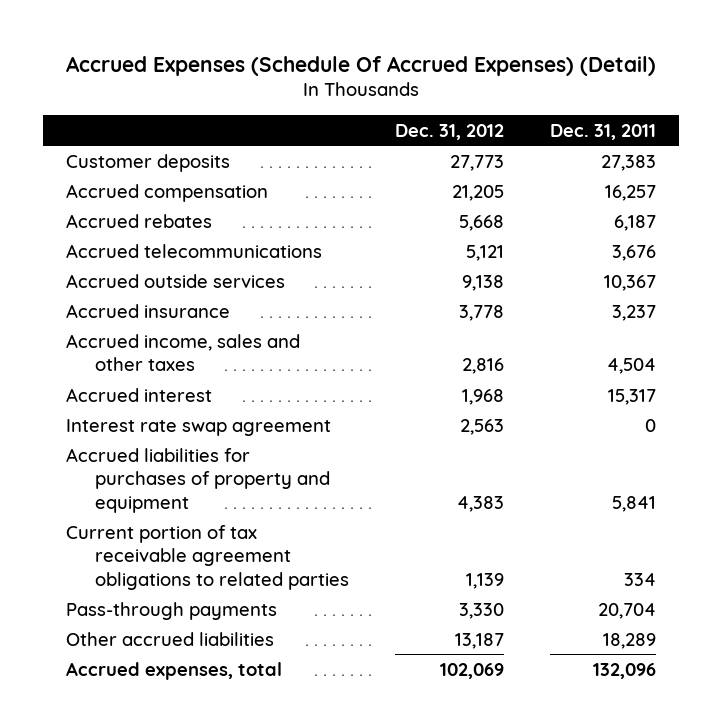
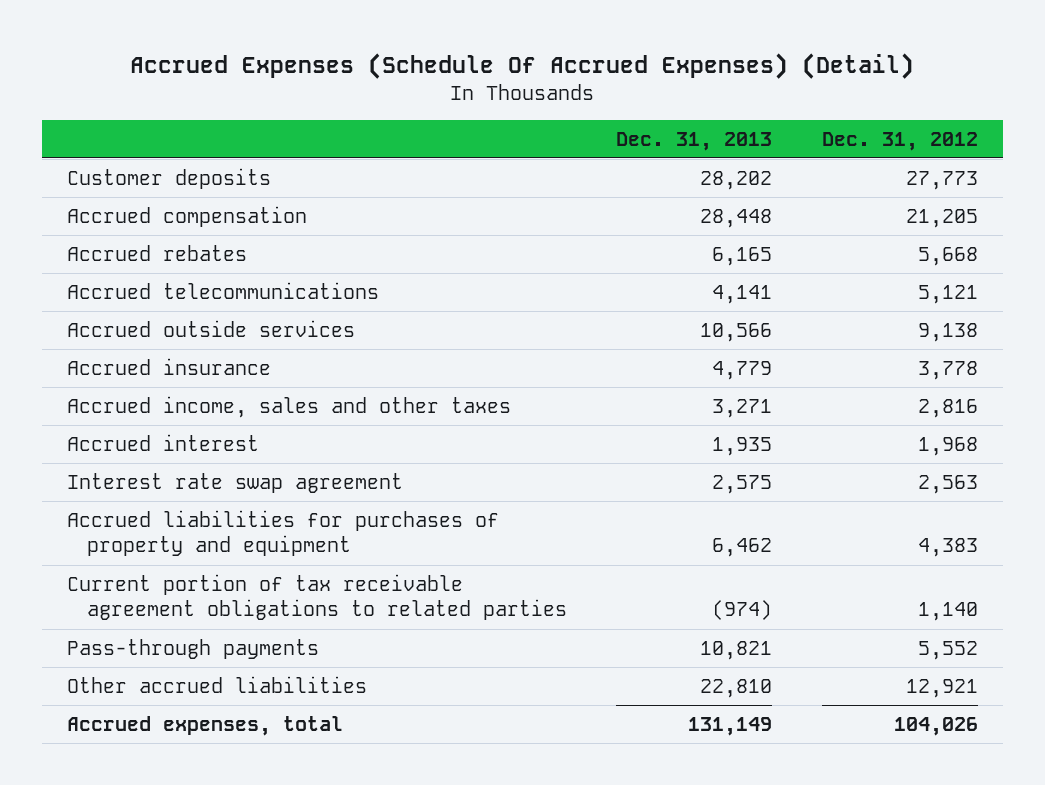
- | Dec. 31, 2012 | Dec. 31, 2011
+ | Dec. 31, 2013 | Dec. 31, 2012
- Current portion of tax receivable agreement obligations to related parties | 1,139 | 334
- Pass-through payments | 3,330 | 20,704
- Other accrued liabilities | 13,187 | 18,289
- Accrued expenses, total | 102,069 | 132,096
+ Current portion of tax receivable agreement obligations to related parties | (974) | 1,140
+ Pass-through payments | 10,821 | 5,552
+ Other accrued liabilities | 22,810 | 12,921
+ Accrued expenses, total | 131,149 | 104,026

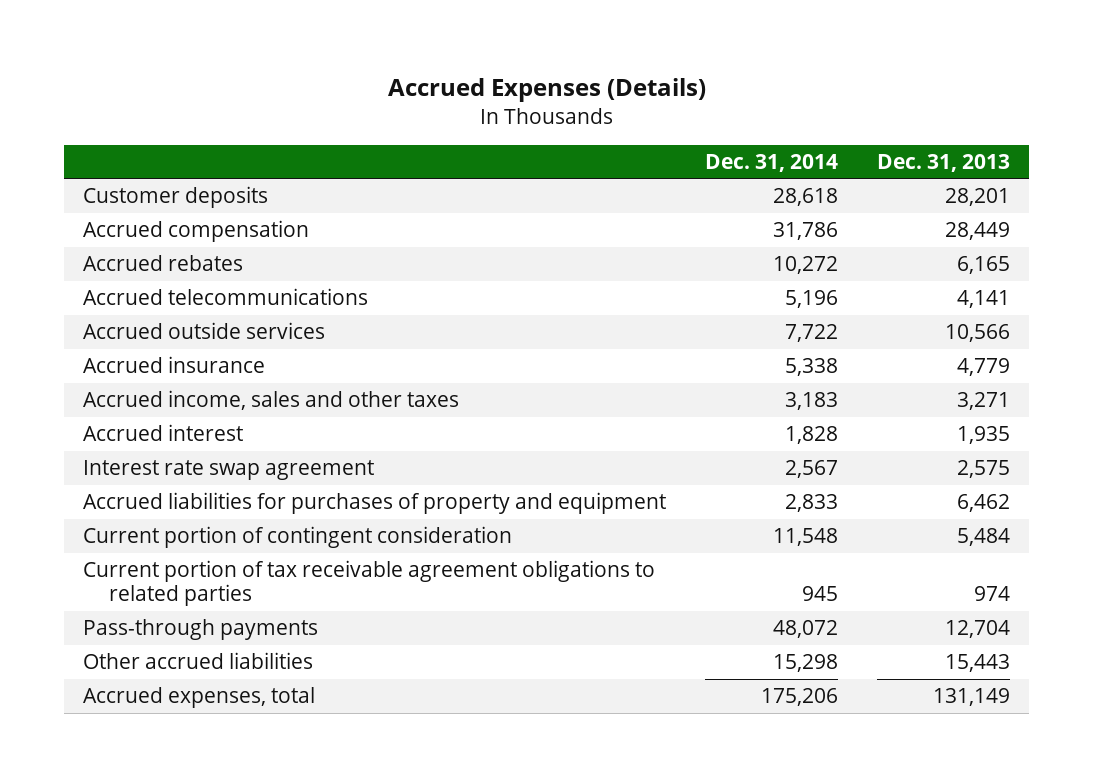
- Accrued Expenses (Schedule Of Accrued Expenses) (Detail)
+ Accrued Expenses (Details)
- | Dec. 31, 2013 | Dec. 31, 2012
+ | Dec. 31, 2014 | Dec. 31, 2013
- Customer deposits | 28,202 | 27,773
- Accrued compensation | 28,448 | 21,205
+ Customer deposits | 28,618 | 28,201
+ Accrued compensation | 31,786 | 28,449
- Current portion of tax receivable agreement obligations to related parties | (974) | 1,140
- Pass-through payments | 10,821 | 5,552
- Other accrued liabilities | 22,810 | 12,921
+ Current portion of contingent consideration | 11,548 | 5,484
+ Current portion of tax receivable agreement obligations to related parties | 945 | 974
+ Pass-through payments | 48,072 | 12,704
+ Other accrued liabilities | 15,298 | 15,443

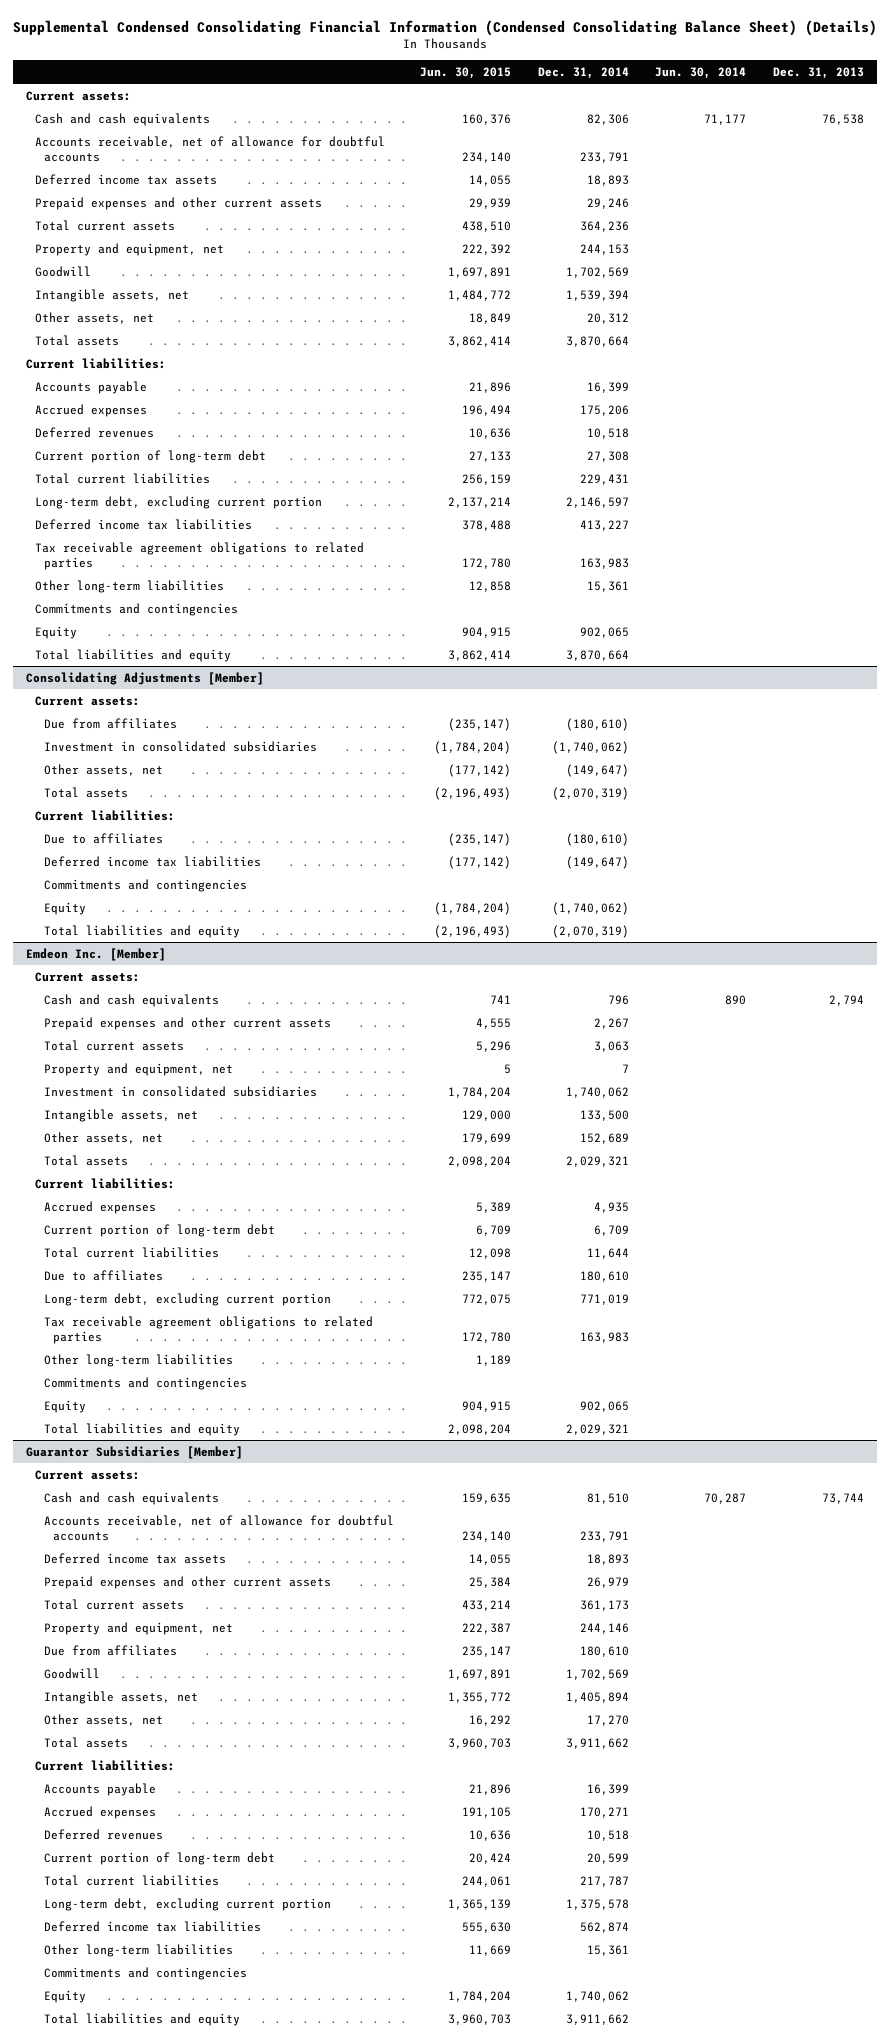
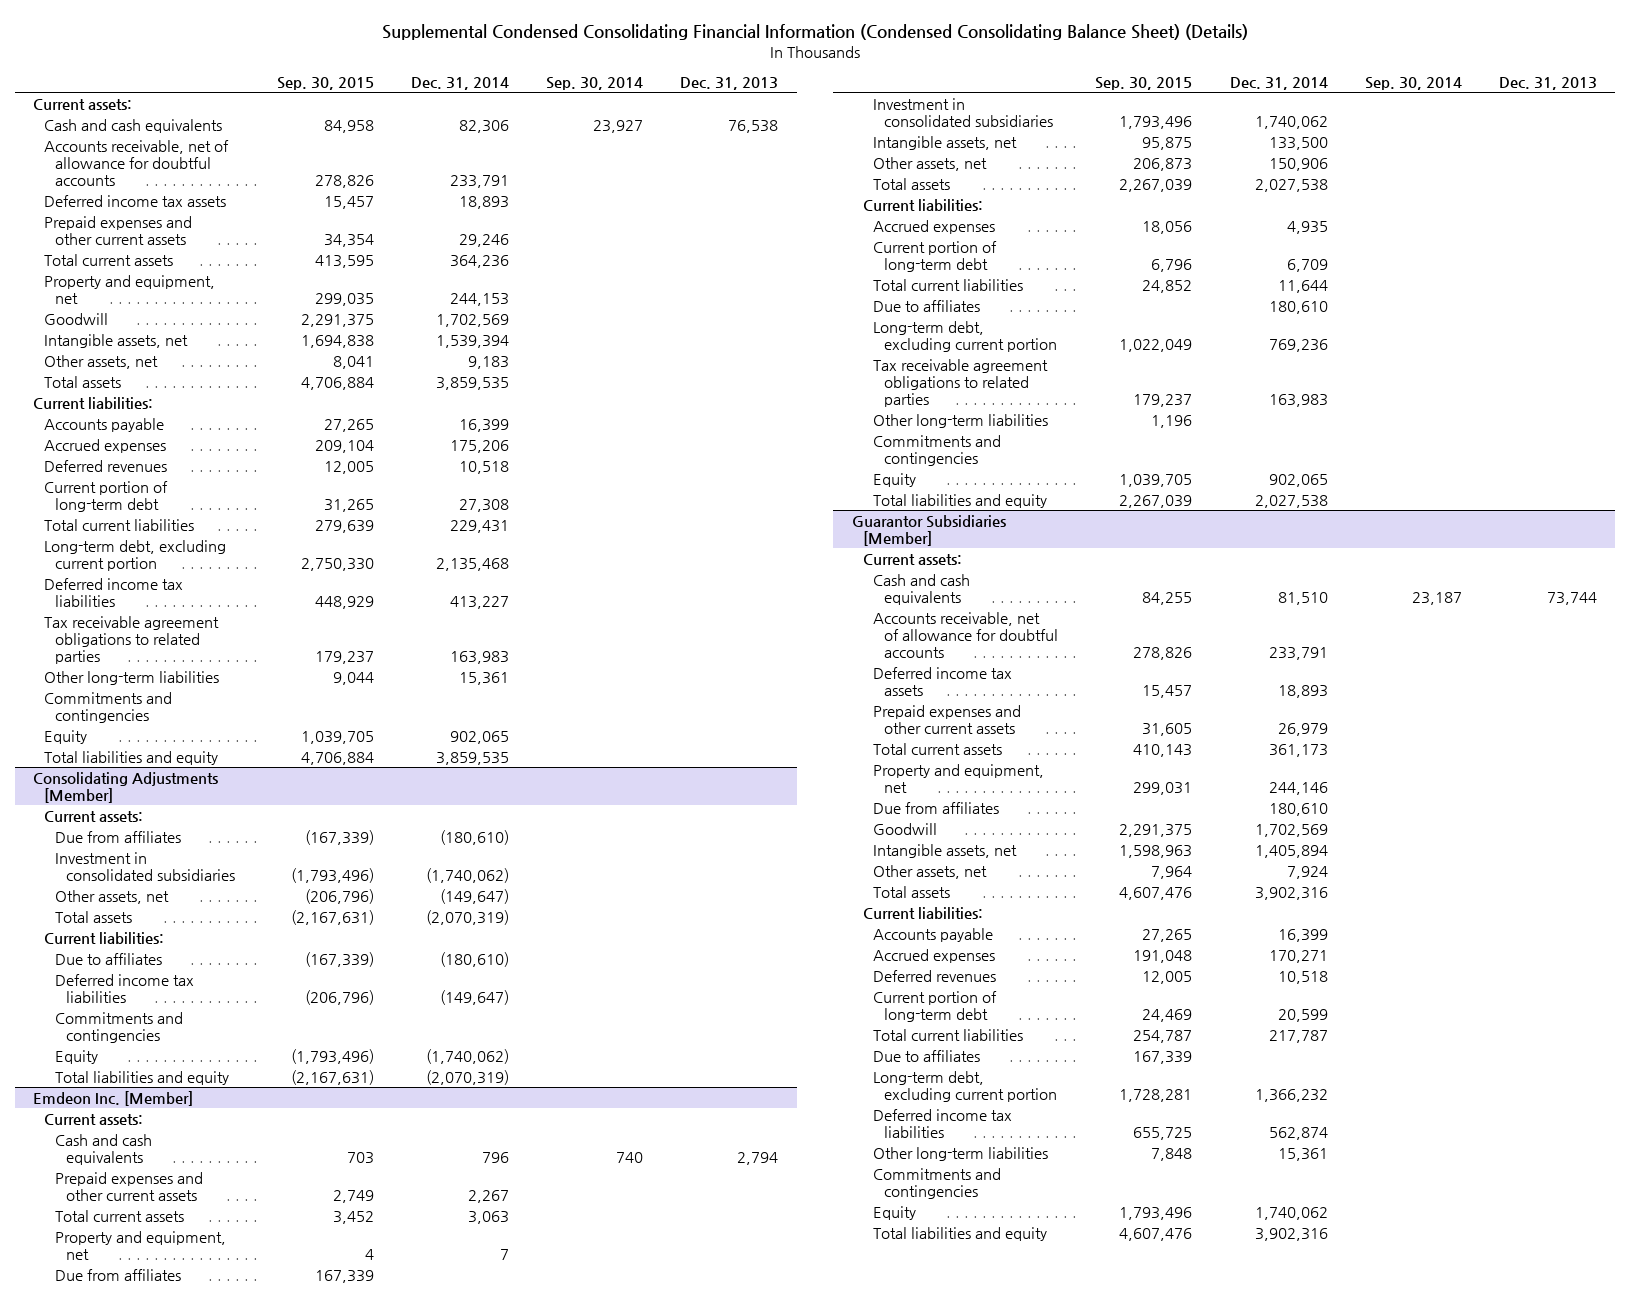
- | Jun. 30, 2015 | Dec. 31, 2014 | Jun. 30, 2014 | Dec. 31, 2013
+ | Sep. 30, 2015 | Dec. 31, 2014 | Sep. 30, 2014 | Dec. 31, 2013
- Other assets, net | 18,849 | 20,312 | |
- Total assets | 3,862,414 | 3,870,664 | |
+ Other assets, net | 8,041 | 9,183 | |
+ Total assets | 4,706,884 | 3,859,535 | |
- Long-term debt, excluding current portion | 2,137,214 | 2,146,597 | |
+ Long-term debt, excluding current portion | 2,750,330 | 2,135,468 | |
- Total liabilities and equity | 3,862,414 | 3,870,664 | |
+ Total liabilities and equity | 4,706,884 | 3,859,535 | |
@ Emdeon Inc. [Member]
+ Due from affiliates | 167,339 | | |
- Other assets, net | 179,699 | 152,689 | |
- Total assets | 2,098,204 | 2,029,321 | |
+ Other assets, net | 206,873 | 150,906 | |
+ Total assets | 2,267,039 | 2,027,538 | |
- Long-term debt, excluding current portion | 772,075 | 771,019 | |
+ Long-term debt, excluding current portion | 1,022,049 | 769,236 | |
- Total liabilities and equity | 2,098,204 | 2,029,321 | |
+ Total liabilities and equity | 2,267,039 | 2,027,538 | |
@ Guarantor Subsidiaries [Member]
- Other assets, net | 16,292 | 17,270 | |
- Total assets | 3,960,703 | 3,911,662 | |
+ Other assets, net | 7,964 | 7,924 | |
+ Total assets | 4,607,476 | 3,902,316 | |
- Long-term debt, excluding current portion | 1,365,139 | 1,375,578 | |
+ Due to affiliates | 167,339 | | |
+ Long-term debt, excluding current portion | 1,728,281 | 1,366,232 | |
- Total liabilities and equity | 3,960,703 | 3,911,662 | |
+ Total liabilities and equity | 4,607,476 | 3,902,316 | |

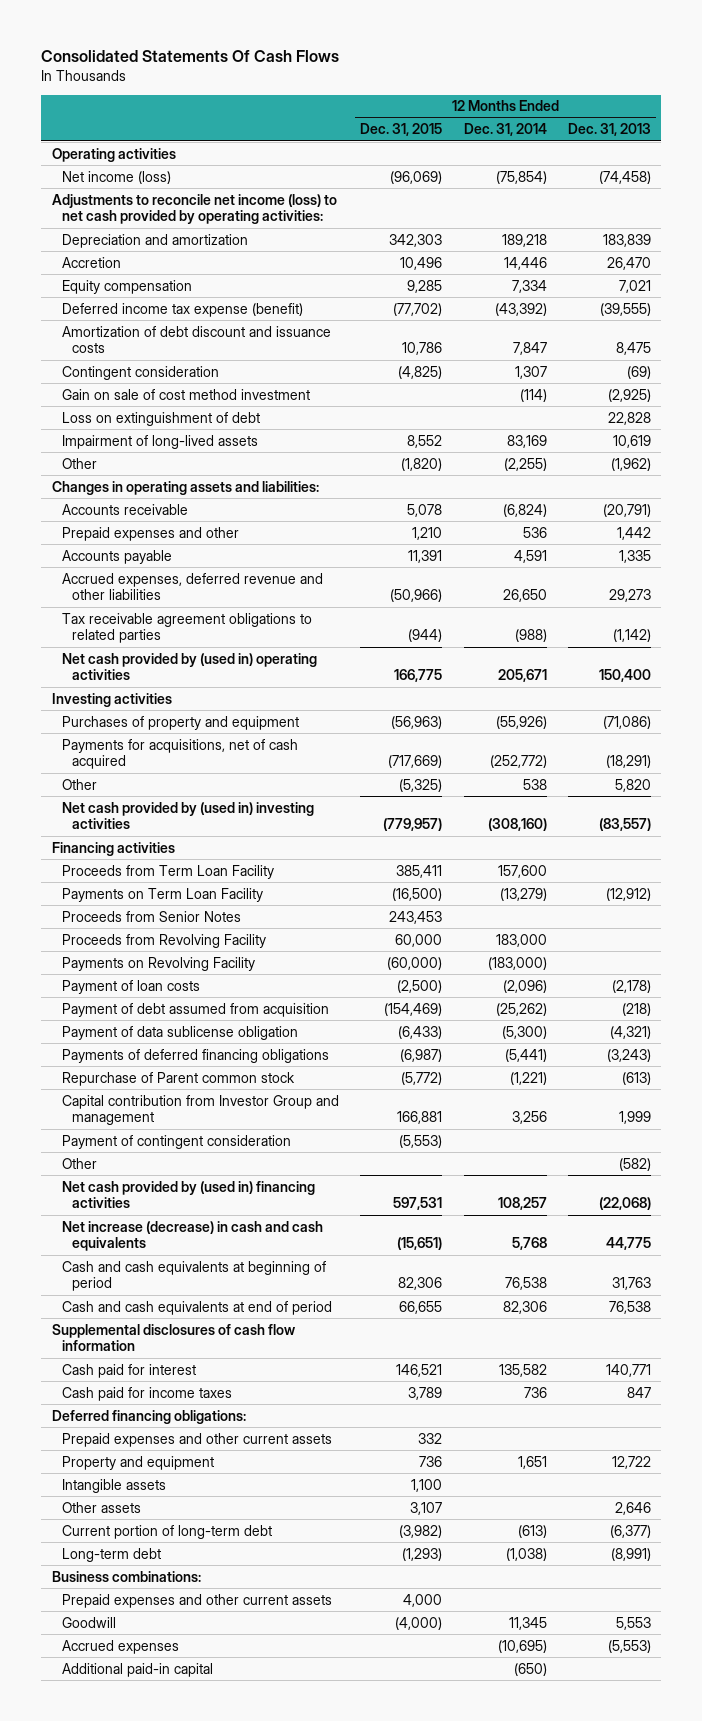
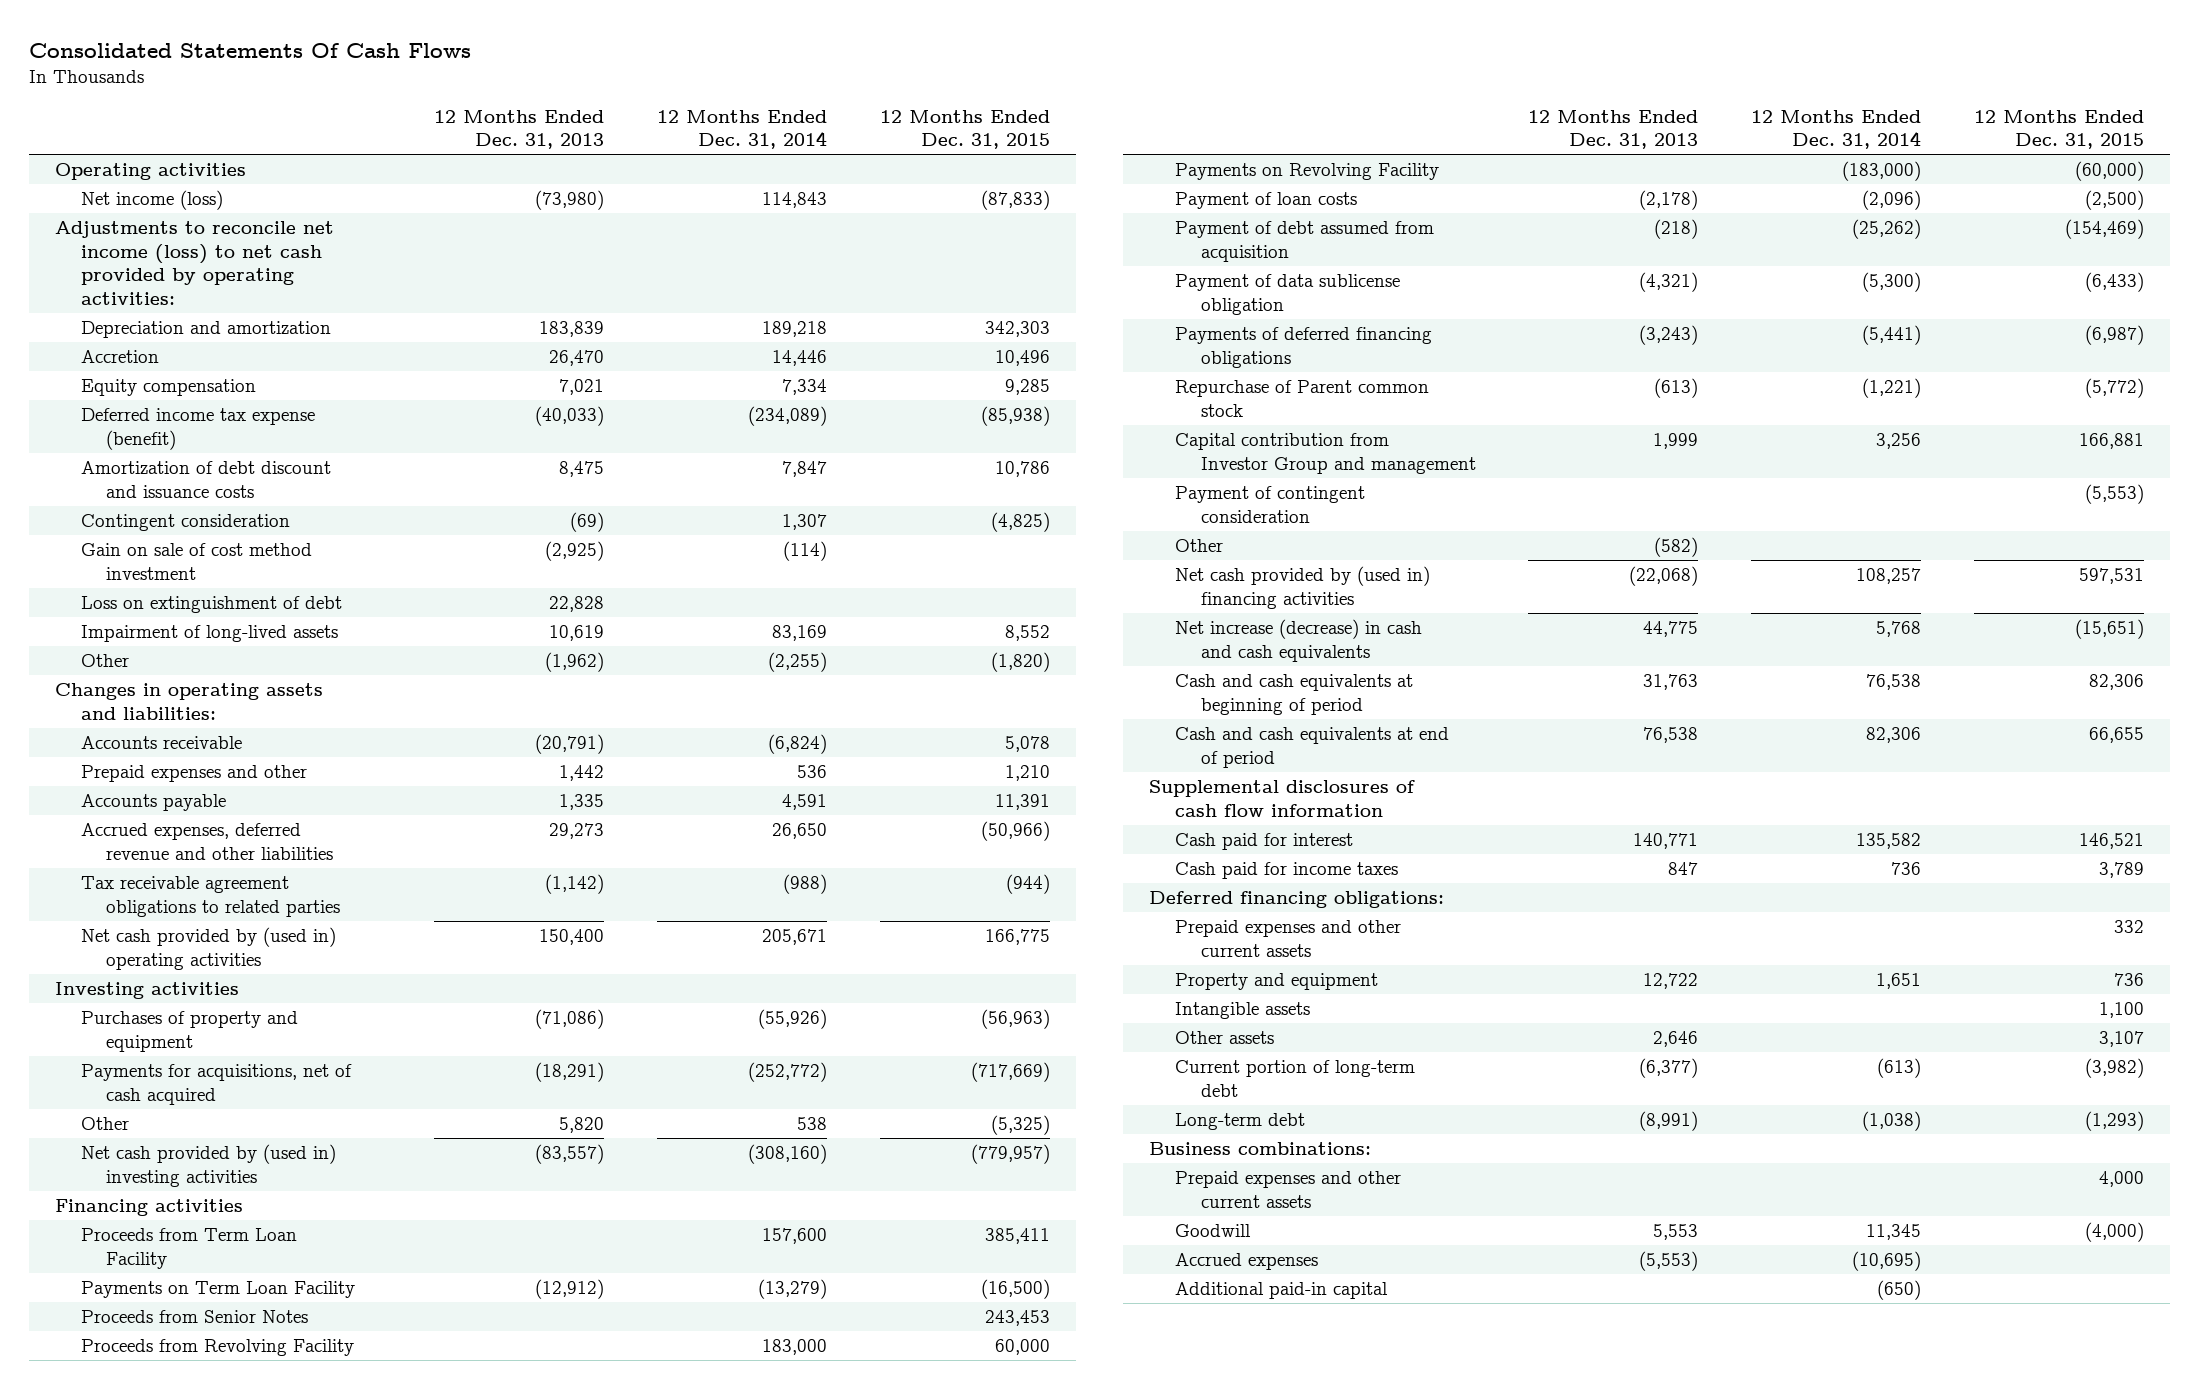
- | 12 Months Ended Dec. 31, 2015 | 12 Months Ended Dec. 31, 2014 | 12 Months Ended Dec. 31, 2013
+ | 12 Months Ended Dec. 31, 2013 | 12 Months Ended Dec. 31, 2014 | 12 Months Ended Dec. 31, 2015
- Net income (loss) | (96,069) | (75,854) | (74,458)
+ Net income (loss) | (73,980) | 114,843 | (87,833)
- Deferred income tax expense (benefit) | (77,702) | (43,392) | (39,555)
+ Deferred income tax expense (benefit) | (40,033) | (234,089) | (85,938)

